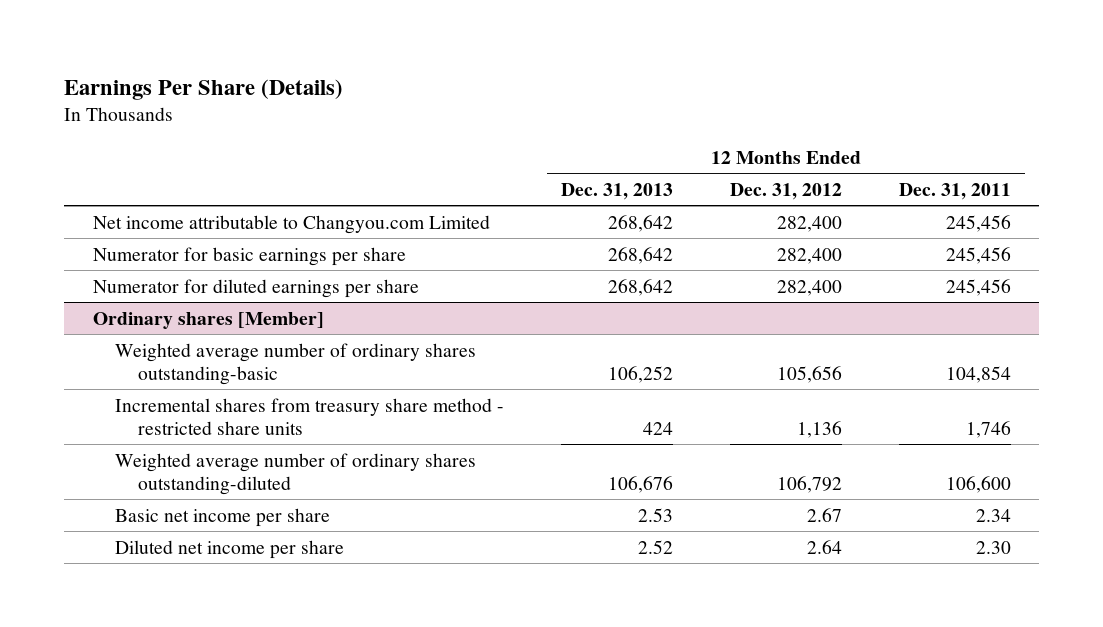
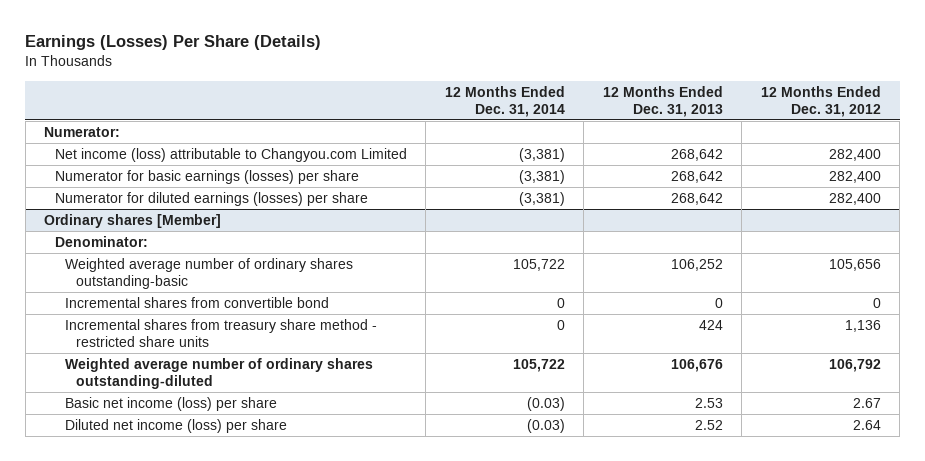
- Earnings Per Share (Details)
+ Earnings (Losses) Per Share (Details)
- | 12 Months Ended Dec. 31, 2013 | 12 Months Ended Dec. 31, 2012 | 12 Months Ended Dec. 31, 2011
+ | 12 Months Ended Dec. 31, 2014 | 12 Months Ended Dec. 31, 2013 | 12 Months Ended Dec. 31, 2012
- Net income attributable to Changyou.com Limited | 268,642 | 282,400 | 245,456
- Numerator for basic earnings per share | 268,642 | 282,400 | 245,456
- Numerator for diluted earnings per share | 268,642 | 282,400 | 245,456
+ Numerator:
+ Net income (loss) attributable to Changyou.com Limited | (3,381) | 268,642 | 282,400
+ Numerator for basic earnings (losses) per share | (3,381) | 268,642 | 282,400
+ Numerator for diluted earnings (losses) per share | (3,381) | 268,642 | 282,400
@ Ordinary shares [Member]
+ Denominator:
+ Incremental shares from convertible bond | 0 | 0 | 0
- Basic net income per share | 2.53 | 2.67 | 2.34
- Diluted net income per share | 2.52 | 2.64 | 2.30
+ Basic net income (loss) per share | (0.03) | 2.53 | 2.67
+ Diluted net income (loss) per share | (0.03) | 2.52 | 2.64

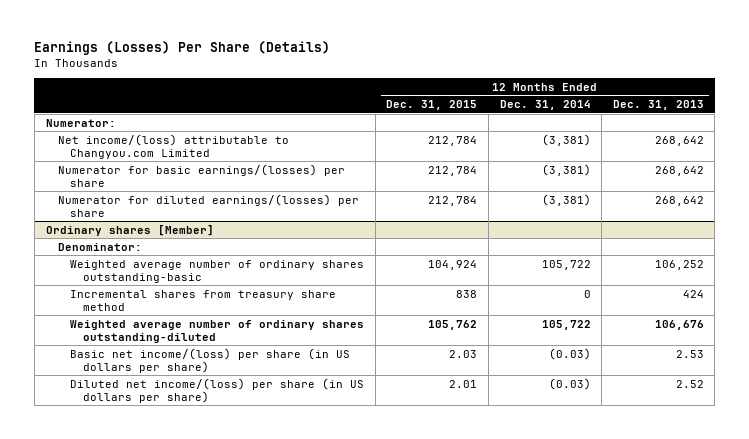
- | 12 Months Ended Dec. 31, 2014 | 12 Months Ended Dec. 31, 2013 | 12 Months Ended Dec. 31, 2012
+ | 12 Months Ended Dec. 31, 2015 | 12 Months Ended Dec. 31, 2014 | 12 Months Ended Dec. 31, 2013
- Net income (loss) attributable to Changyou.com Limited | (3,381) | 268,642 | 282,400
- Numerator for basic earnings (losses) per share | (3,381) | 268,642 | 282,400
- Numerator for diluted earnings (losses) per share | (3,381) | 268,642 | 282,400
+ Net income/(loss) attributable to Changyou.com Limited | 212,784 | (3,381) | 268,642
+ Numerator for basic earnings/(losses) per share | 212,784 | (3,381) | 268,642
+ Numerator for diluted earnings/(losses) per share | 212,784 | (3,381) | 268,642
@ Ordinary shares [Member]
- Incremental shares from convertible bond | 0 | 0 | 0
- Incremental shares from treasury share method - restricted share units | 0 | 424 | 1,136
+ Incremental shares from treasury share method | 838 | 0 | 424
- Basic net income (loss) per share | (0.03) | 2.53 | 2.67
- Diluted net income (loss) per share | (0.03) | 2.52 | 2.64
+ Basic net income/(loss) per share (in US dollars per share) | 2.03 | (0.03) | 2.53
+ Diluted net income/(loss) per share (in US dollars per share) | 2.01 | (0.03) | 2.52

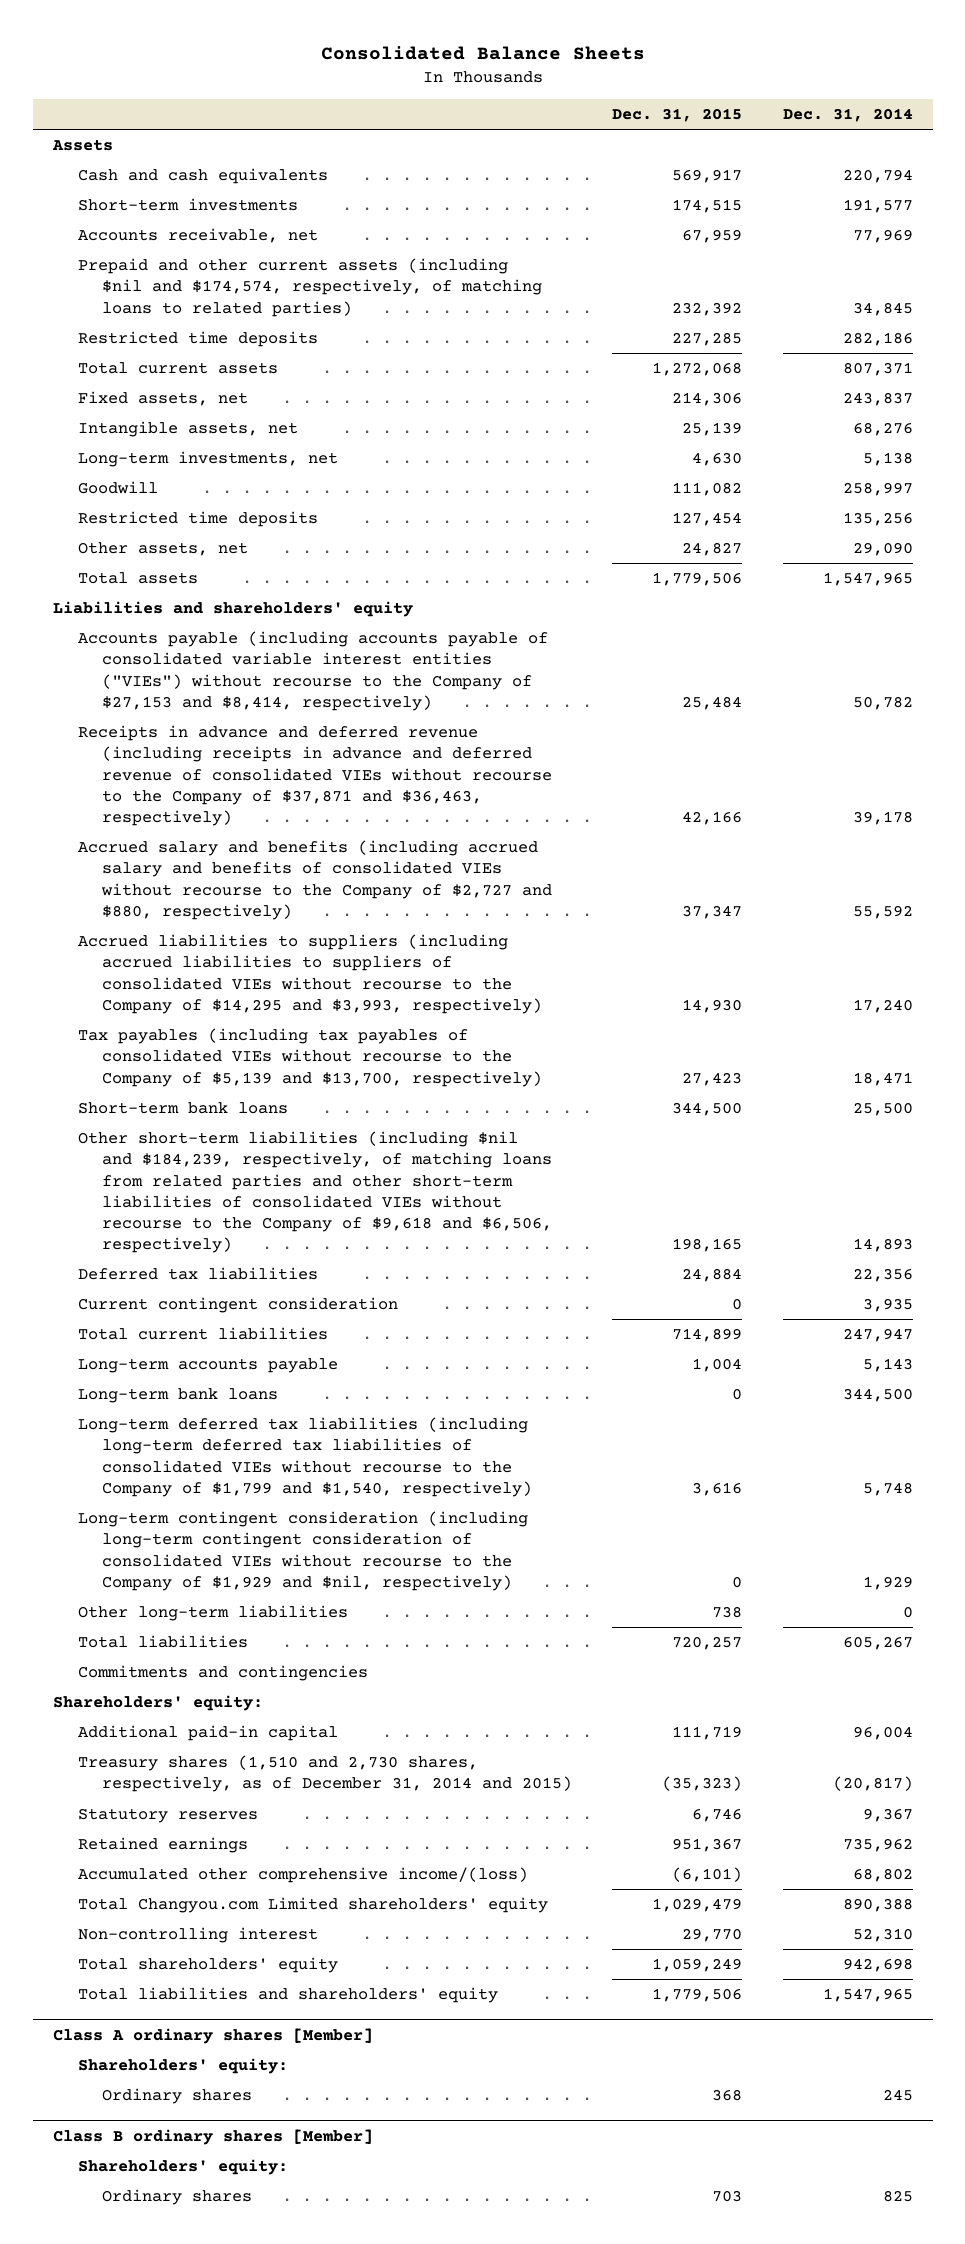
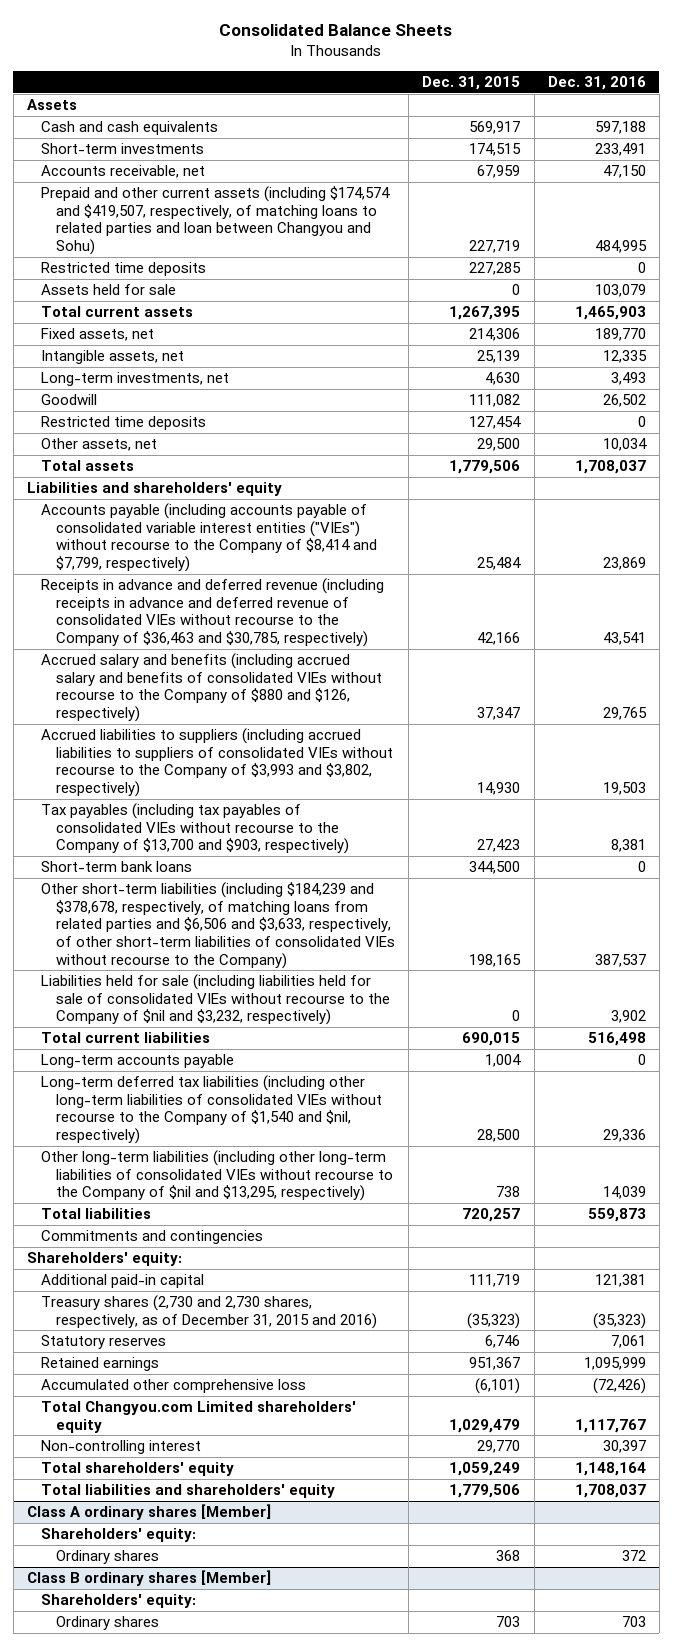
- | Dec. 31, 2015 | Dec. 31, 2014
+ | Dec. 31, 2015 | Dec. 31, 2016
- Prepaid and other current assets (including $nil and $174,574, respectively, of matching loans to related parties) | 232,392 | 34,845
+ Prepaid and other current assets (including $174,574 and $419,507, respectively, of matching loans to related parties and loan between Changyou and Sohu) | 227,719 | 484,995
- Total current assets | 1,272,068 | 807,371
+ Assets held for sale | 0 | 103,079
+ Total current assets | 1,267,395 | 1,465,903
- Other assets, net | 24,827 | 29,090
+ Other assets, net | 29,500 | 10,034
- Accounts payable (including accounts payable of consolidated variable interest entities ("VIEs") without recourse to the Company of $27,153 and $8,414, respectively) | 25,484 | 50,782
- Receipts in advance and deferred revenue (including receipts in advance and deferred revenue of consolidated VIEs without recourse to the Company of $37,871 and $36,463, respectively) | 42,166 | 39,178
- Accrued salary and benefits (including accrued salary and benefits of consolidated VIEs without recourse to the Company of $2,727 and $880, respectively) | 37,347 | 55,592
- Accrued liabilities to suppliers (including accrued liabilities to suppliers of consolidated VIEs without recourse to the Company of $14,295 and $3,993, respectively) | 14,930 | 17,240
- Tax payables (including tax payables of consolidated VIEs without recourse to the Company of $5,139 and $13,700, respectively) | 27,423 | 18,471
+ Accounts payable (including accounts payable of consolidated variable interest entities ("VIEs") without recourse to the Company of $8,414 and $7,799, respectively) | 25,484 | 23,869
+ Receipts in advance and deferred revenue (including receipts in advance and deferred revenue of consolidated VIEs without recourse to the Company of $36,463 and $30,785, respectively) | 42,166 | 43,541
+ Accrued salary and benefits (including accrued salary and benefits of consolidated VIEs without recourse to the Company of $880 and $126, respectively) | 37,347 | 29,765
+ Accrued liabilities to suppliers (including accrued liabilities to suppliers of consolidated VIEs without recourse to the Company of $3,993 and $3,802, respectively) | 14,930 | 19,503
+ Tax payables (including tax payables of consolidated VIEs without recourse to the Company of $13,700 and $903, respectively) | 27,423 | 8,381
- Other short-term liabilities (including $nil and $184,239, respectively, of matching loans from related parties and other short-term liabilities of consolidated VIEs without recourse to the Company of $9,618 and $6,506, respectively) | 198,165 | 14,893
- Deferred tax liabilities | 24,884 | 22,356
- Current contingent consideration | 0 | 3,935
- Total current liabilities | 714,899 | 247,947
+ Other short-term liabilities (including $184,239 and $378,678, respectively, of matching loans from related parties and $6,506 and $3,633, respectively, of other short-term liabilities of consolidated VIEs without recourse to the Company) | 198,165 | 387,537
+ Liabilities held for sale (including liabilities held for sale of consolidated VIEs without recourse to the Company of $nil and $3,232, respectively) | 0 | 3,902
+ Total current liabilities | 690,015 | 516,498
- Long-term bank loans | 0 | 344,500
- Long-term deferred tax liabilities (including long-term deferred tax liabilities of consolidated VIEs without recourse to the Company of $1,799 and $1,540, respectively) | 3,616 | 5,748
- Long-term contingent consideration (including long-term contingent consideration of consolidated VIEs without recourse to the Company of $1,929 and $nil, respectively) | 0 | 1,929
- Other long-term liabilities | 738 | 0
+ Long-term deferred tax liabilities (including other long-term liabilities of consolidated VIEs without recourse to the Company of $1,540 and $nil, respectively) | 28,500 | 29,336
+ Other long-term liabilities (including other long-term liabilities of consolidated VIEs without recourse to the Company of $nil and $13,295, respectively) | 738 | 14,039
- Treasury shares (1,510 and 2,730 shares, respectively, as of December 31, 2014 and 2015) | (35,323) | (20,817)
+ Treasury shares (2,730 and 2,730 shares, respectively, as of December 31, 2015 and 2016) | (35,323) | (35,323)
- Accumulated other comprehensive income/(loss) | (6,101) | 68,802
+ Accumulated other comprehensive loss | (6,101) | (72,426)

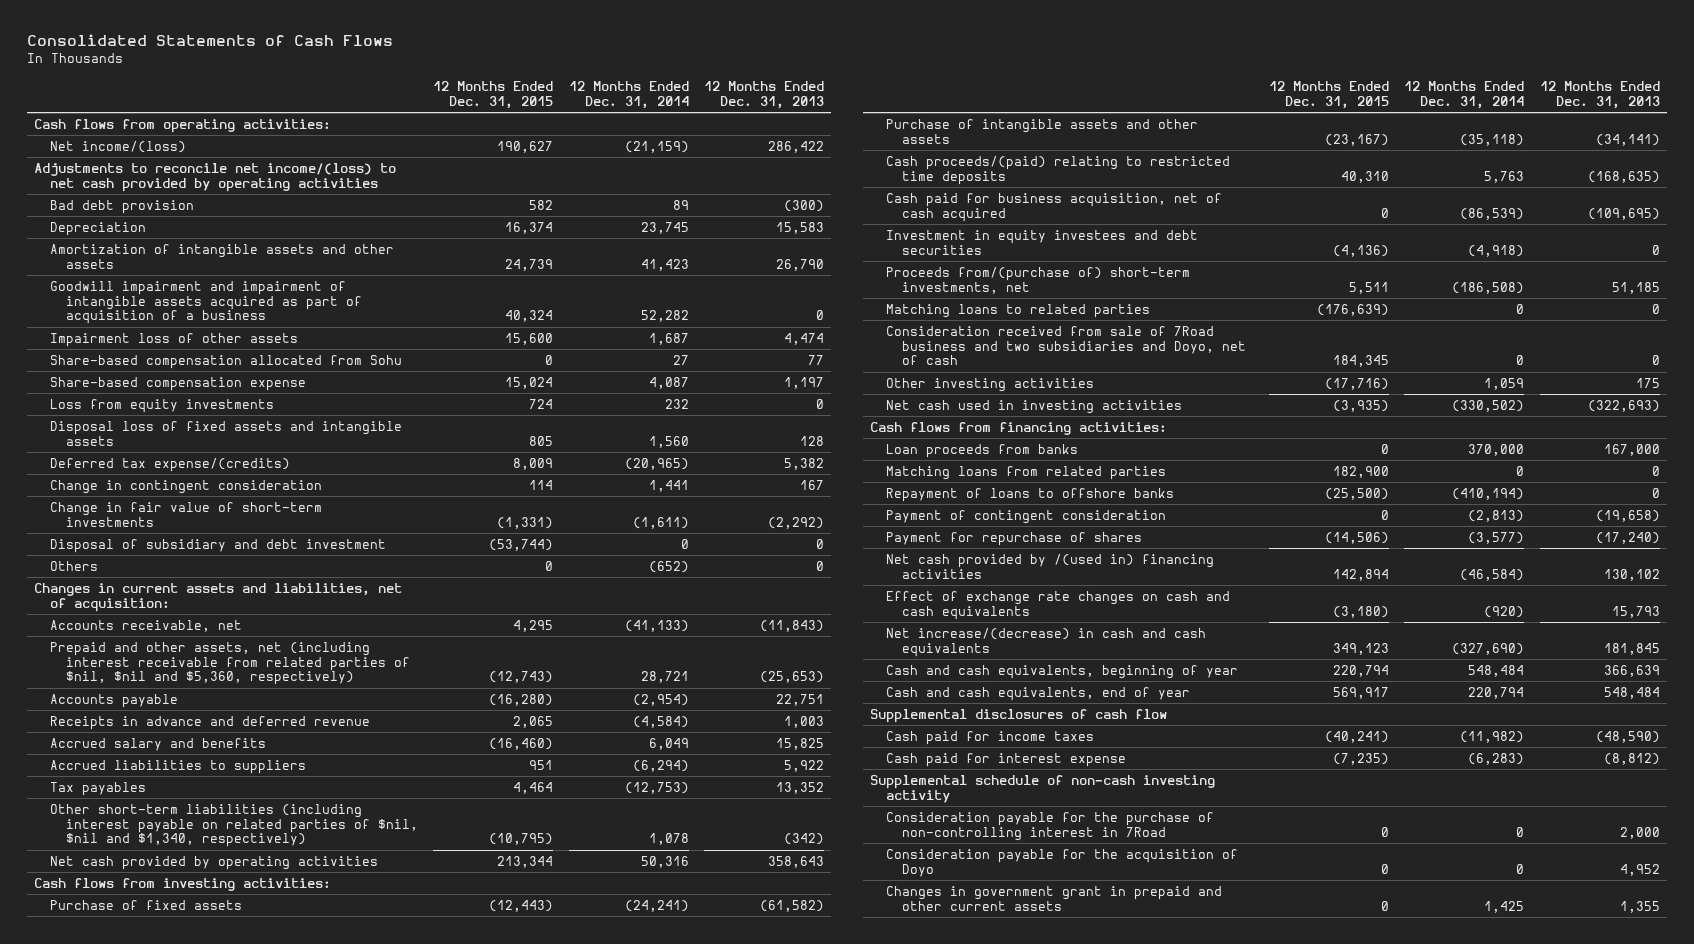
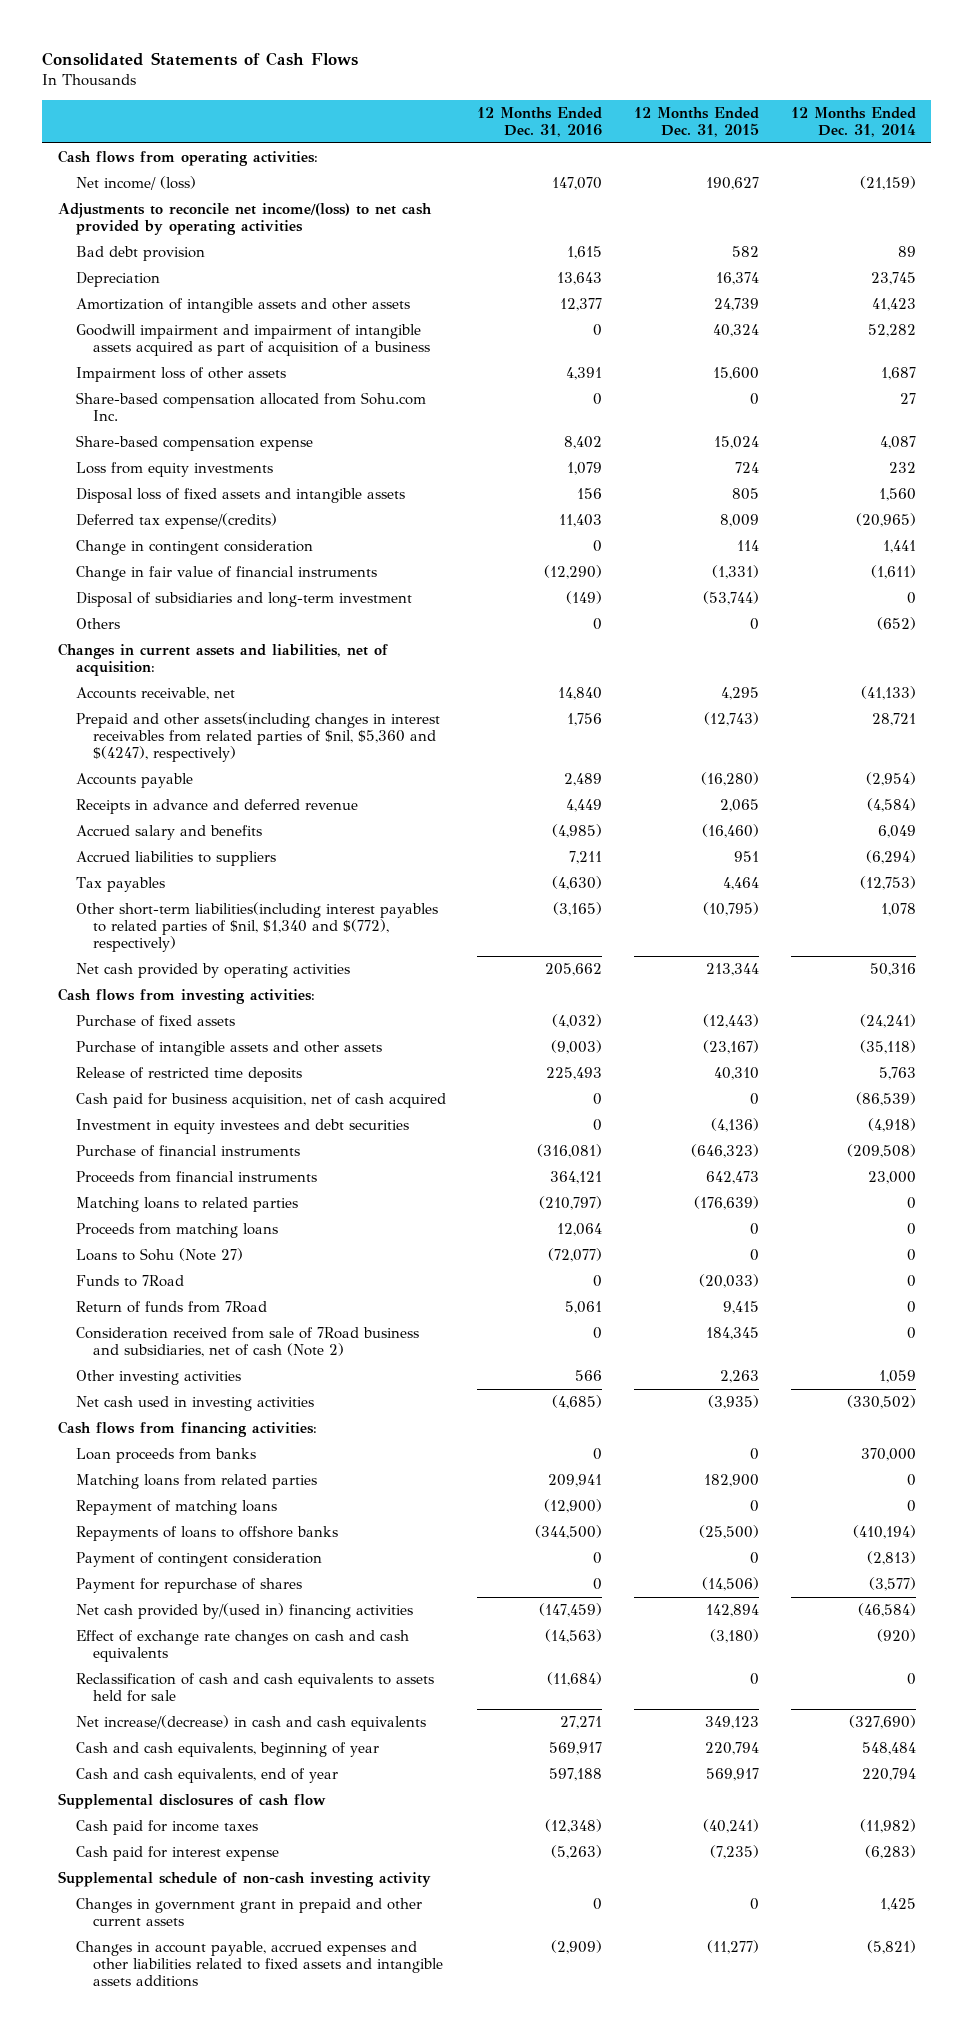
- | 12 Months Ended Dec. 31, 2015 | 12 Months Ended Dec. 31, 2014 | 12 Months Ended Dec. 31, 2013
+ | 12 Months Ended Dec. 31, 2016 | 12 Months Ended Dec. 31, 2015 | 12 Months Ended Dec. 31, 2014
- Net income/(loss) | 190,627 | (21,159) | 286,422
+ Net income/ (loss) | 147,070 | 190,627 | (21,159)
- Share-based compensation allocated from Sohu | 0 | 27 | 77
+ Share-based compensation allocated from Sohu.com Inc. | 0 | 0 | 27
- Change in fair value of short-term investments | (1,331) | (1,611) | (2,292)
- Disposal of subsidiary and debt investment | (53,744) | 0 | 0
+ Change in fair value of financial instruments | (12,290) | (1,331) | (1,611)
+ Disposal of subsidiaries and long-term investment | (149) | (53,744) | 0
- Prepaid and other assets, net (including interest receivable from related parties of $nil, $nil and $5,360, respectively) | (12,743) | 28,721 | (25,653)
+ Prepaid and other assets(including changes in interest receivables from related parties of $nil, $5,360 and $(4247), respectively) | 1,756 | (12,743) | 28,721
- Other short-term liabilities (including interest payable on related parties of $nil, $nil and $1,340, respectively) | (10,795) | 1,078 | (342)
+ Other short-term liabilities(including interest payables to related parties of $nil, $1,340 and $(772), respectively) | (3,165) | (10,795) | 1,078
- Cash proceeds/(paid) relating to restricted time deposits | 40,310 | 5,763 | (168,635)
+ Release of restricted time deposits | 225,493 | 40,310 | 5,763
- Proceeds from/(purchase of) short-term investments, net | 5,511 | (186,508) | 51,185
+ Purchase of financial instruments | (316,081) | (646,323) | (209,508)
+ Proceeds from financial instruments | 364,121 | 642,473 | 23,000
- Consideration received from sale of 7Road business and two subsidiaries and Doyo, net of cash | 184,345 | 0 | 0
- Other investing activities | (17,716) | 1,059 | 175
+ Proceeds from matching loans | 12,064 | 0 | 0
+ Loans to Sohu (Note 27) | (72,077) | 0 | 0
+ Funds to 7Road | 0 | (20,033) | 0
+ Return of funds from 7Road | 5,061 | 9,415 | 0
+ Consideration received from sale of 7Road business and subsidiaries, net of cash (Note 2) | 0 | 184,345 | 0
+ Other investing activities | 566 | 2,263 | 1,059
- Repayment of loans to offshore banks | (25,500) | (410,194) | 0
+ Repayment of matching loans | (12,900) | 0 | 0
+ Repayments of loans to offshore banks | (344,500) | (25,500) | (410,194)
- Net cash provided by /(used in) financing activities | 142,894 | (46,584) | 130,102
+ Net cash provided by/(used in) financing activities | (147,459) | 142,894 | (46,584)
+ Reclassification of cash and cash equivalents to assets held for sale | (11,684) | 0 | 0
- Consideration payable for the purchase of non-controlling interest in 7Road | 0 | 0 | 2,000
- Consideration payable for the acquisition of Doyo | 0 | 0 | 4,952
+ Changes in account payable, accrued expenses and other liabilities related to fixed assets and intangible assets additions | (2,909) | (11,277) | (5,821)

